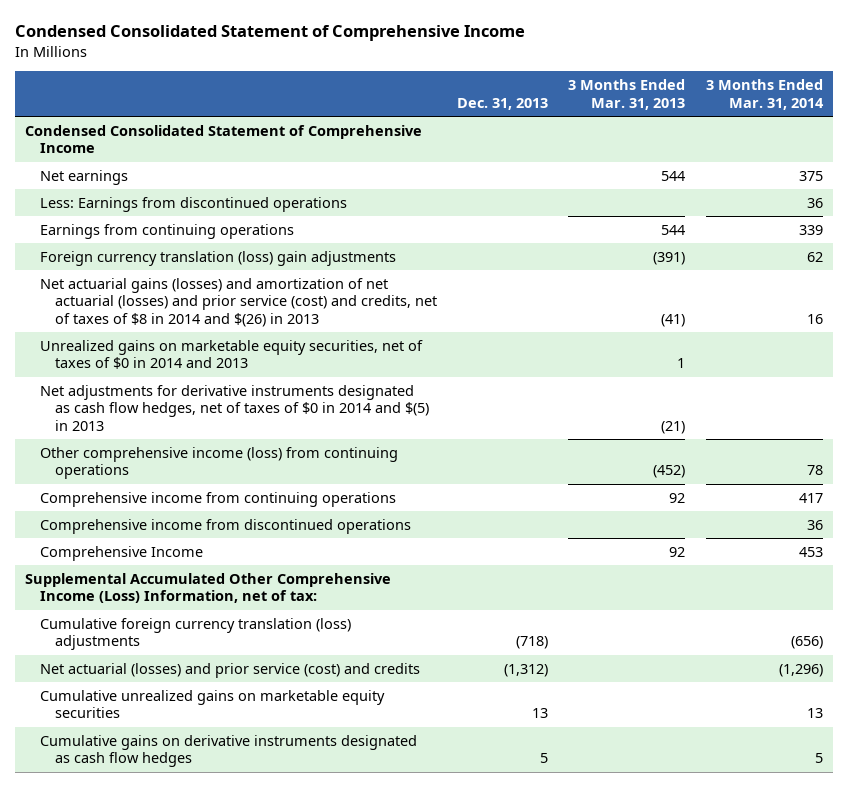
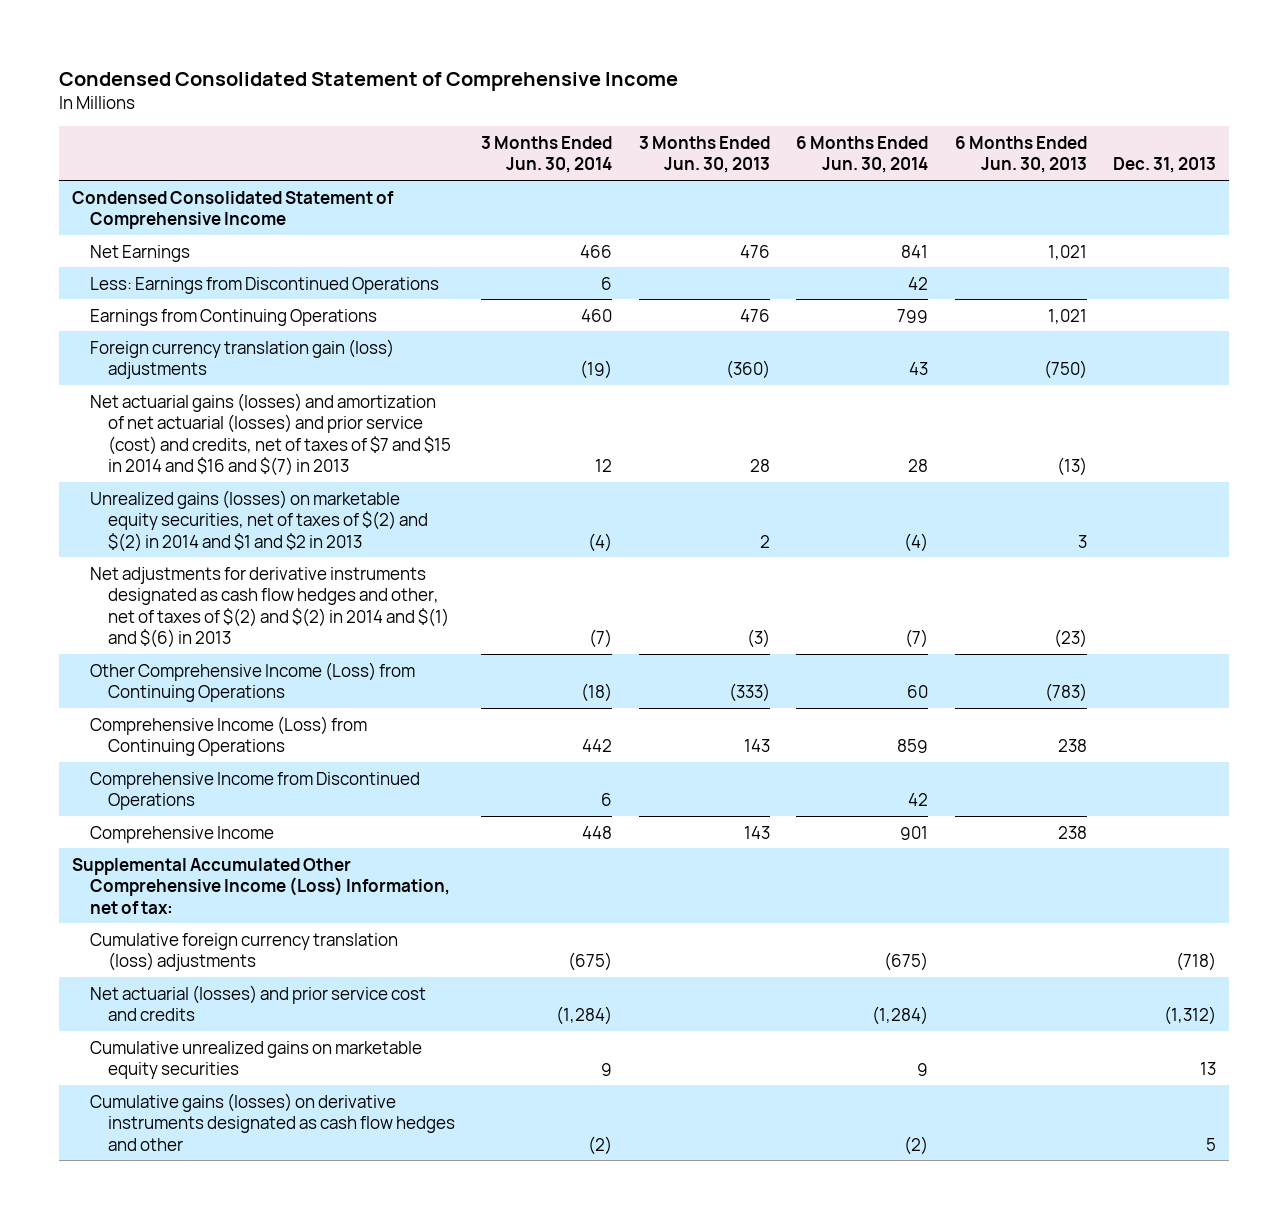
- | Dec. 31, 2013 | 3 Months Ended Mar. 31, 2013 | 3 Months Ended Mar. 31, 2014
+ | 3 Months Ended Jun. 30, 2014 | 3 Months Ended Jun. 30, 2013 | 6 Months Ended Jun. 30, 2014 | 6 Months Ended Jun. 30, 2013 | Dec. 31, 2013
- Net earnings | | 544 | 375
- Less: Earnings from discontinued operations | | | 36
- Earnings from continuing operations | | 544 | 339
- Foreign currency translation (loss) gain adjustments | | (391) | 62
- Net actuarial gains (losses) and amortization of net actuarial (losses) and prior service (cost) and credits, net of taxes of $8 in 2014 and $(26) in 2013 | | (41) | 16
- Unrealized gains on marketable equity securities, net of taxes of $0 in 2014 and 2013 | | 1 |
- Net adjustments for derivative instruments designated as cash flow hedges, net of taxes of $0 in 2014 and $(5) in 2013 | | (21) |
- Other comprehensive income (loss) from continuing operations | | (452) | 78
- Comprehensive income from continuing operations | | 92 | 417
- Comprehensive income from discontinued operations | | | 36
+ Net Earnings | 466 | 476 | 841 | 1,021 |
+ Less: Earnings from Discontinued Operations | 6 | | 42 | |
+ Earnings from Continuing Operations | 460 | 476 | 799 | 1,021 |
+ Foreign currency translation gain (loss) adjustments | (19) | (360) | 43 | (750) |
+ Net actuarial gains (losses) and amortization of net actuarial (losses) and prior service (cost) and credits, net of taxes of $7 and $15 in 2014 and $16 and $(7) in 2013 | 12 | 28 | 28 | (13) |
+ Unrealized gains (losses) on marketable equity securities, net of taxes of $(2) and $(2) in 2014 and $1 and $2 in 2013 | (4) | 2 | (4) | 3 |
+ Net adjustments for derivative instruments designated as cash flow hedges and other, net of taxes of $(2) and $(2) in 2014 and $(1) and $(6) in 2013 | (7) | (3) | (7) | (23) |
+ Other Comprehensive Income (Loss) from Continuing Operations | (18) | (333) | 60 | (783) |
+ Comprehensive Income (Loss) from Continuing Operations | 442 | 143 | 859 | 238 |
+ Comprehensive Income from Discontinued Operations | 6 | | 42 | |
- Net actuarial (losses) and prior service (cost) and credits | (1,312) | | (1,296)
+ Net actuarial (losses) and prior service cost and credits | (1,284) | | (1,284) | | (1,312)
- Cumulative gains on derivative instruments designated as cash flow hedges | 5 | | 5
+ Cumulative gains (losses) on derivative instruments designated as cash flow hedges and other | (2) | | (2) | | 5

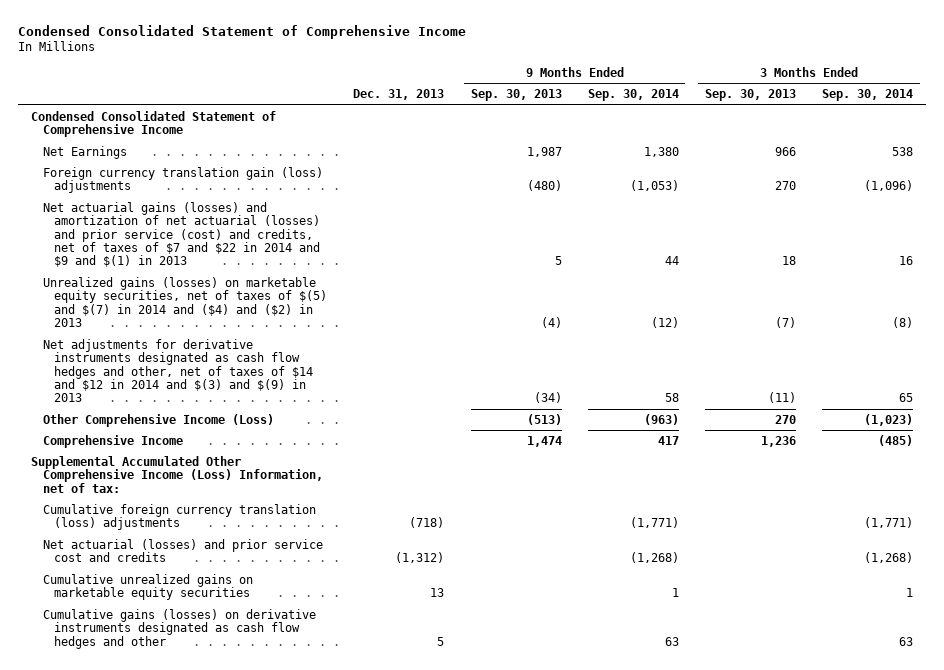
- | 3 Months Ended Jun. 30, 2014 | 3 Months Ended Jun. 30, 2013 | 6 Months Ended Jun. 30, 2014 | 6 Months Ended Jun. 30, 2013 | Dec. 31, 2013
+ | Dec. 31, 2013 | 9 Months Ended Sep. 30, 2013 | 9 Months Ended Sep. 30, 2014 | 3 Months Ended Sep. 30, 2013 | 3 Months Ended Sep. 30, 2014
- Less: Earnings from Discontinued Operations | 6 | | 42 | |
- Earnings from Continuing Operations | 460 | 476 | 799 | 1,021 |
- Net actuarial gains (losses) and amortization of net actuarial (losses) and prior service (cost) and credits, net of taxes of $7 and $15 in 2014 and $16 and $(7) in 2013 | 12 | 28 | 28 | (13) |
- Unrealized gains (losses) on marketable equity securities, net of taxes of $(2) and $(2) in 2014 and $1 and $2 in 2013 | (4) | 2 | (4) | 3 |
- Net adjustments for derivative instruments designated as cash flow hedges and other, net of taxes of $(2) and $(2) in 2014 and $(1) and $(6) in 2013 | (7) | (3) | (7) | (23) |
- Other Comprehensive Income (Loss) from Continuing Operations | (18) | (333) | 60 | (783) |
- Comprehensive Income (Loss) from Continuing Operations | 442 | 143 | 859 | 238 |
- Comprehensive Income from Discontinued Operations | 6 | | 42 | |
+ Net actuarial gains (losses) and amortization of net actuarial (losses) and prior service (cost) and credits, net of taxes of $7 and $22 in 2014 and $9 and $(1) in 2013 | | 5 | 44 | 18 | 16
+ Unrealized gains (losses) on marketable equity securities, net of taxes of $(5) and $(7) in 2014 and ($4) and ($2) in 2013 | | (4) | (12) | (7) | (8)
+ Net adjustments for derivative instruments designated as cash flow hedges and other, net of taxes of $14 and $12 in 2014 and $(3) and $(9) in 2013 | | (34) | 58 | (11) | 65
+ Other Comprehensive Income (Loss) | | (513) | (963) | 270 | (1,023)

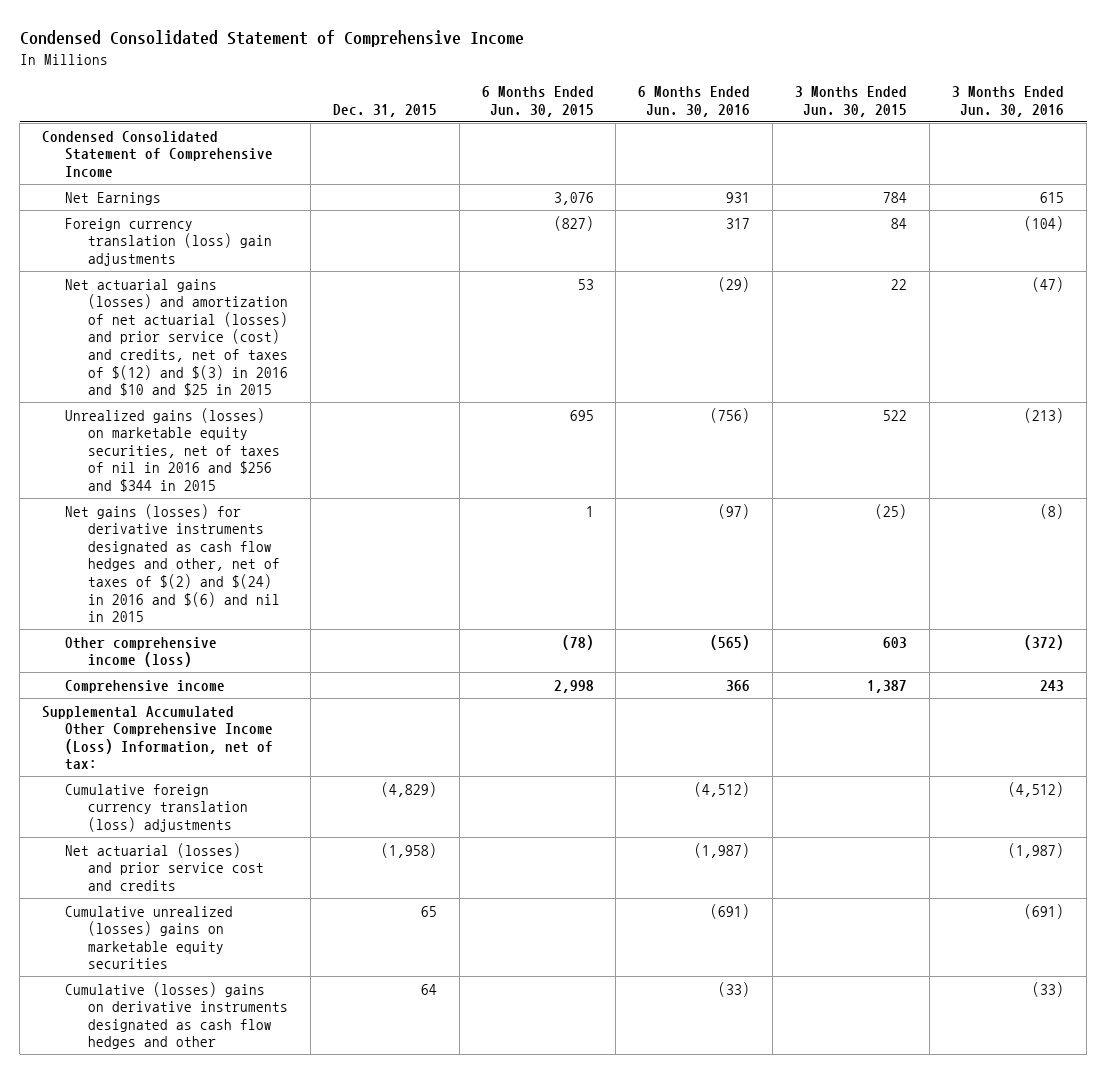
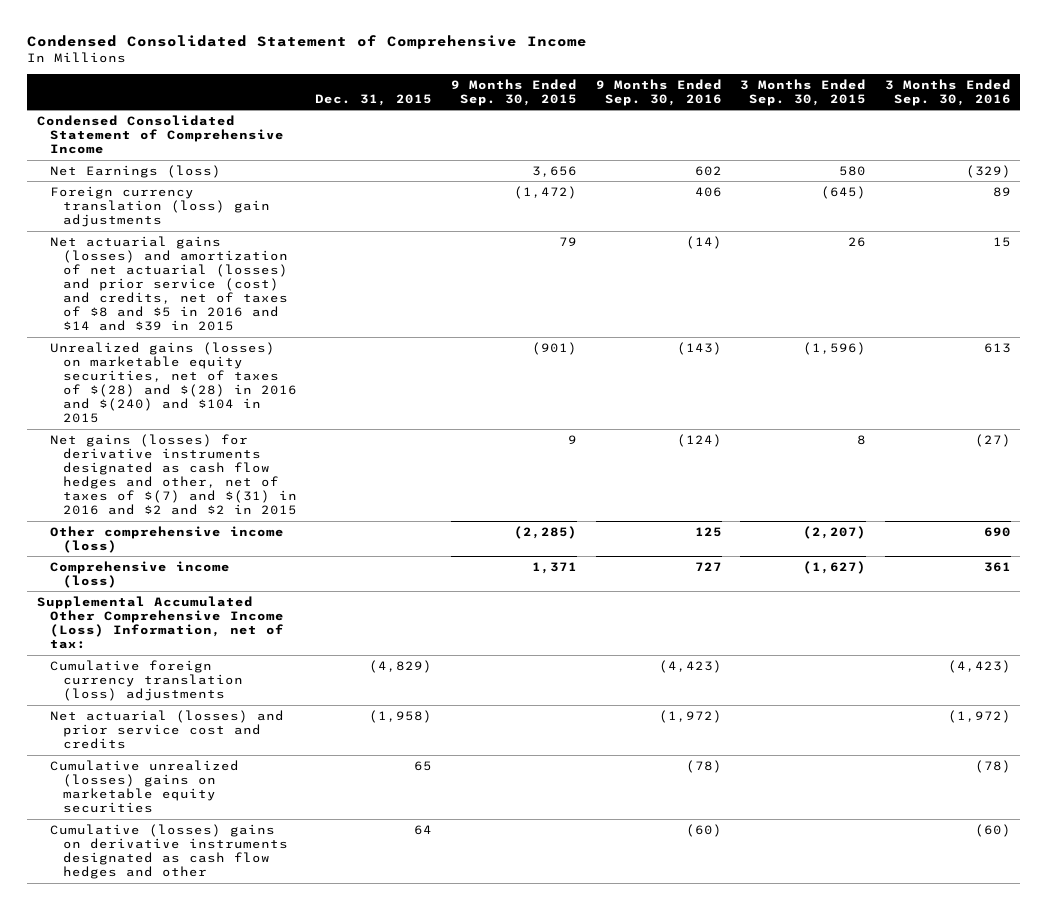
- | Dec. 31, 2015 | 6 Months Ended Jun. 30, 2015 | 6 Months Ended Jun. 30, 2016 | 3 Months Ended Jun. 30, 2015 | 3 Months Ended Jun. 30, 2016
+ | Dec. 31, 2015 | 9 Months Ended Sep. 30, 2015 | 9 Months Ended Sep. 30, 2016 | 3 Months Ended Sep. 30, 2015 | 3 Months Ended Sep. 30, 2016
- Net Earnings | | 3,076 | 931 | 784 | 615
+ Net Earnings (loss) | | 3,656 | 602 | 580 | (329)
- Net actuarial gains (losses) and amortization of net actuarial (losses) and prior service (cost) and credits, net of taxes of $(12) and $(3) in 2016 and $10 and $25 in 2015 | | 53 | (29) | 22 | (47)
- Unrealized gains (losses) on marketable equity securities, net of taxes of nil in 2016 and $256 and $344 in 2015 | | 695 | (756) | 522 | (213)
- Net gains (losses) for derivative instruments designated as cash flow hedges and other, net of taxes of $(2) and $(24) in 2016 and $(6) and nil in 2015 | | 1 | (97) | (25) | (8)
+ Net actuarial gains (losses) and amortization of net actuarial (losses) and prior service (cost) and credits, net of taxes of $8 and $5 in 2016 and $14 and $39 in 2015 | | 79 | (14) | 26 | 15
+ Unrealized gains (losses) on marketable equity securities, net of taxes of $(28) and $(28) in 2016 and $(240) and $104 in 2015 | | (901) | (143) | (1,596) | 613
+ Net gains (losses) for derivative instruments designated as cash flow hedges and other, net of taxes of $(7) and $(31) in 2016 and $2 and $2 in 2015 | | 9 | (124) | 8 | (27)
- Comprehensive income | | 2,998 | 366 | 1,387 | 243
+ Comprehensive income (loss) | | 1,371 | 727 | (1,627) | 361

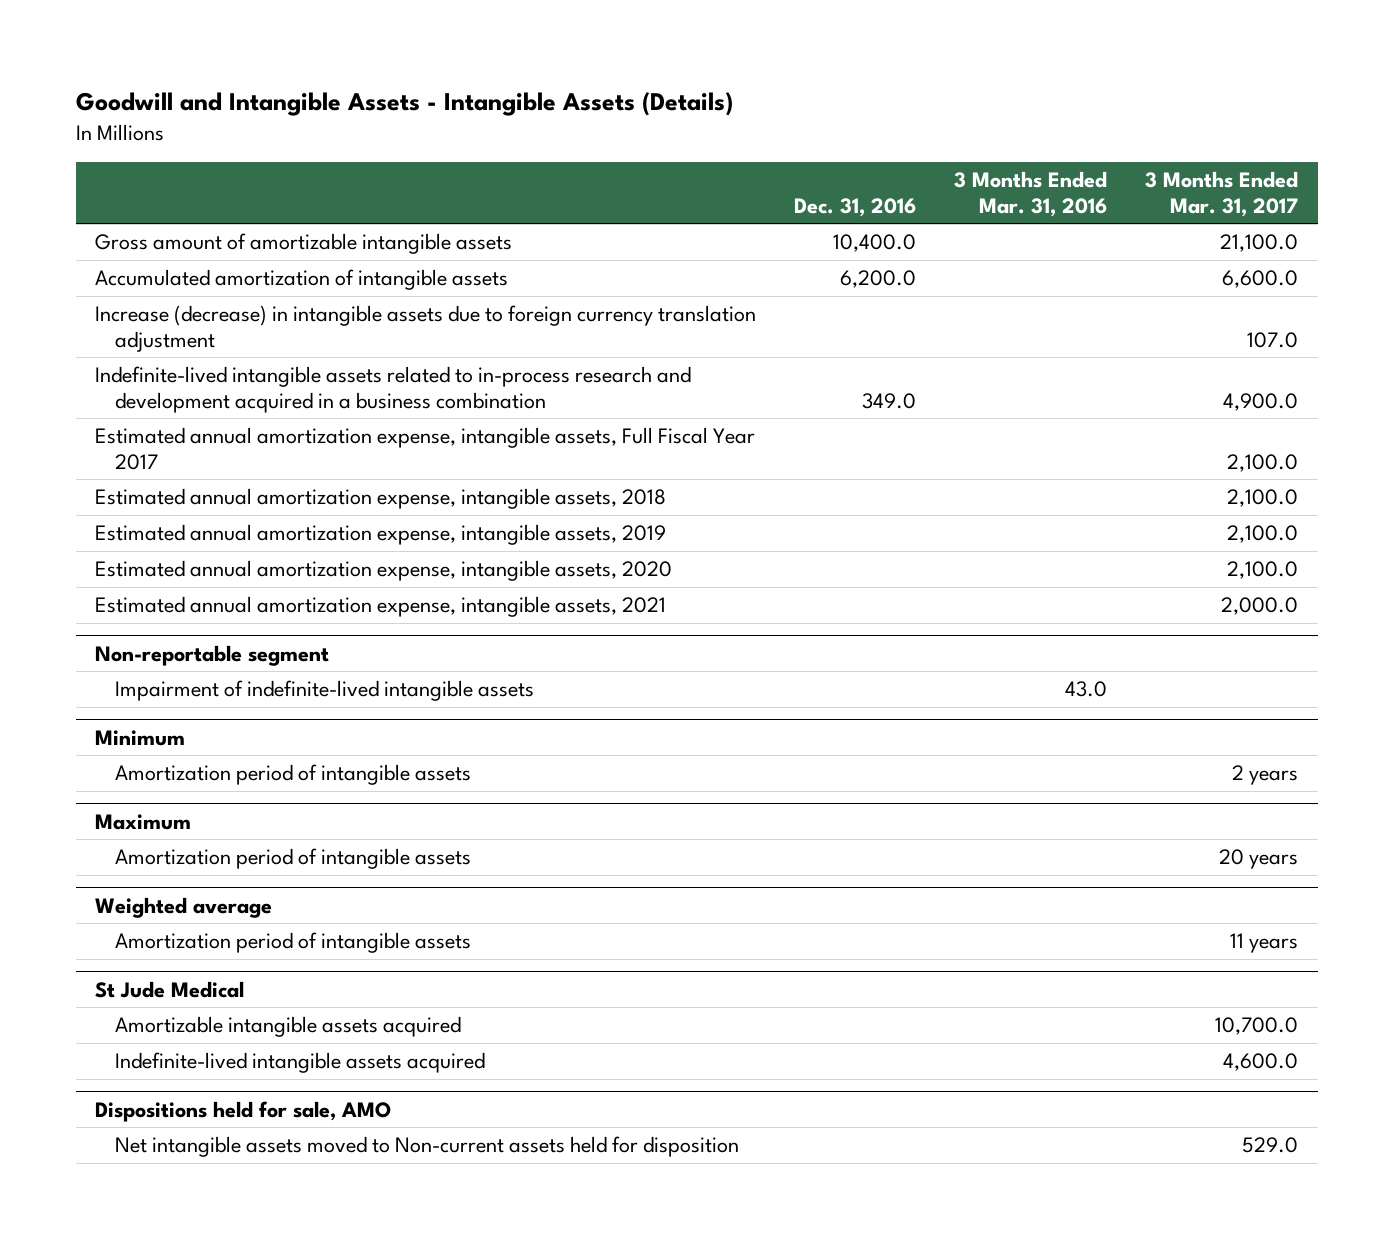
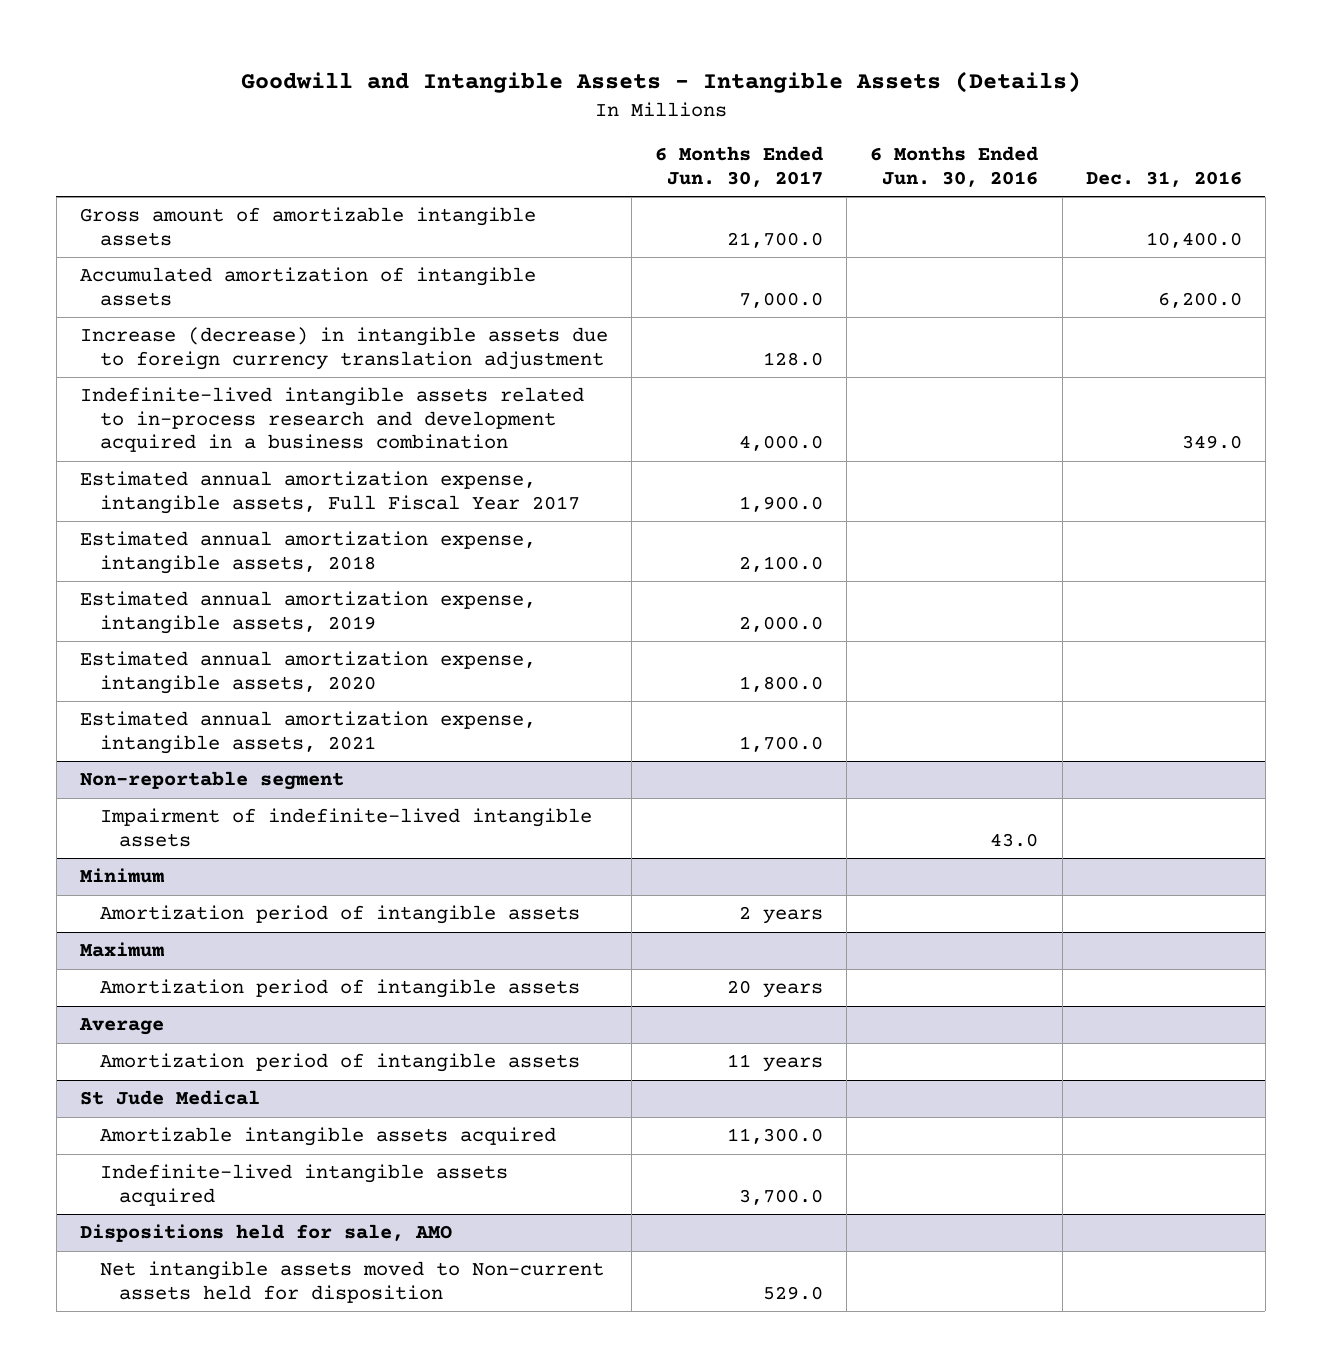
- | Dec. 31, 2016 | 3 Months Ended Mar. 31, 2016 | 3 Months Ended Mar. 31, 2017
+ | 6 Months Ended Jun. 30, 2017 | 6 Months Ended Jun. 30, 2016 | Dec. 31, 2016
- Weighted average
+ Average

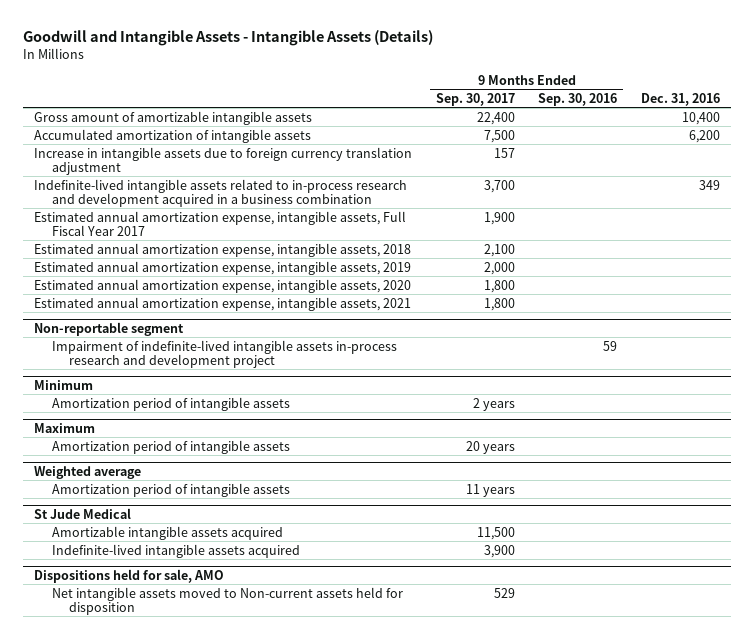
- | 6 Months Ended Jun. 30, 2017 | 6 Months Ended Jun. 30, 2016 | Dec. 31, 2016
+ | 9 Months Ended Sep. 30, 2017 | 9 Months Ended Sep. 30, 2016 | Dec. 31, 2016
- Gross amount of amortizable intangible assets | 21,700.0 | | 10,400.0
- Accumulated amortization of intangible assets | 7,000.0 | | 6,200.0
- Increase (decrease) in intangible assets due to foreign currency translation adjustment | 128.0 | |
- Indefinite-lived intangible assets related to in-process research and development acquired in a business combination | 4,000.0 | | 349.0
+ Gross amount of amortizable intangible assets | 22,400 | | 10,400
+ Accumulated amortization of intangible assets | 7,500 | | 6,200
+ Increase in intangible assets due to foreign currency translation adjustment | 157 | |
+ Indefinite-lived intangible assets related to in-process research and development acquired in a business combination | 3,700 | | 349
@ Non-reportable segment
- Impairment of indefinite-lived intangible assets | | 43.0 |
+ Impairment of indefinite-lived intangible assets in-process research and development project | | 59 |
- Average
+ Weighted average

